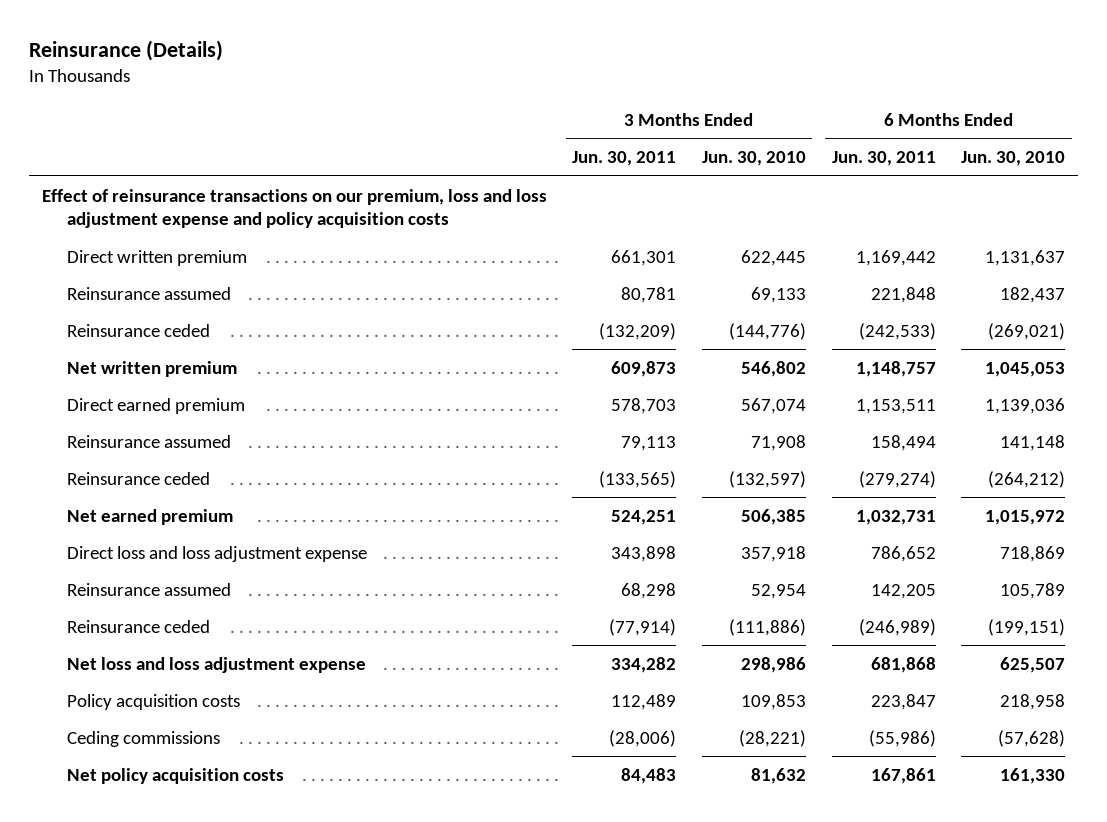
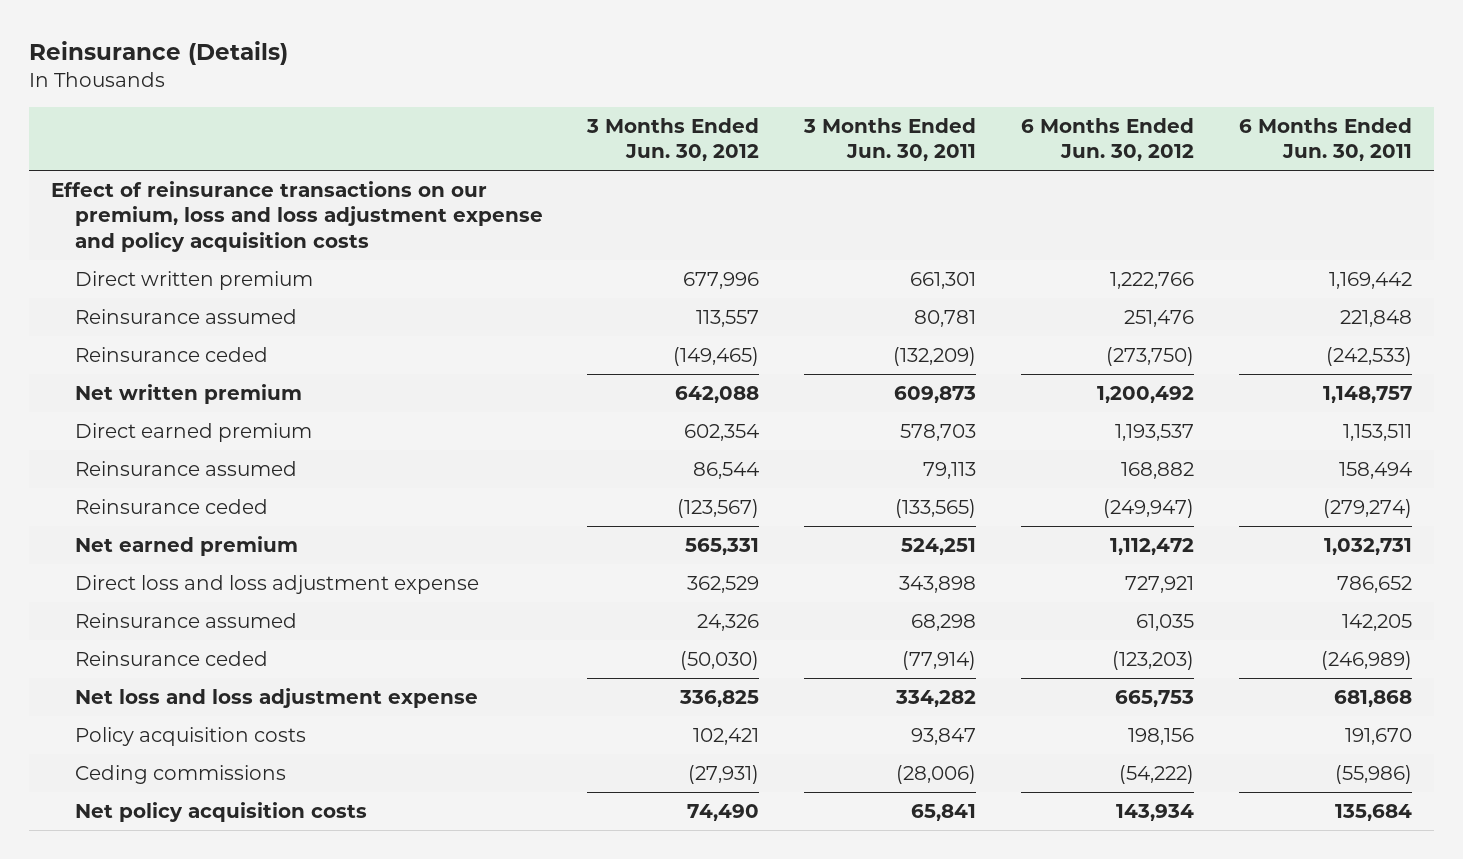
- | 3 Months Ended Jun. 30, 2011 | 3 Months Ended Jun. 30, 2010 | 6 Months Ended Jun. 30, 2011 | 6 Months Ended Jun. 30, 2010
+ | 3 Months Ended Jun. 30, 2012 | 3 Months Ended Jun. 30, 2011 | 6 Months Ended Jun. 30, 2012 | 6 Months Ended Jun. 30, 2011
- Policy acquisition costs | 112,489 | 109,853 | 223,847 | 218,958
+ Policy acquisition costs | 102,421 | 93,847 | 198,156 | 191,670
- Net policy acquisition costs | 84,483 | 81,632 | 167,861 | 161,330
+ Net policy acquisition costs | 74,490 | 65,841 | 143,934 | 135,684

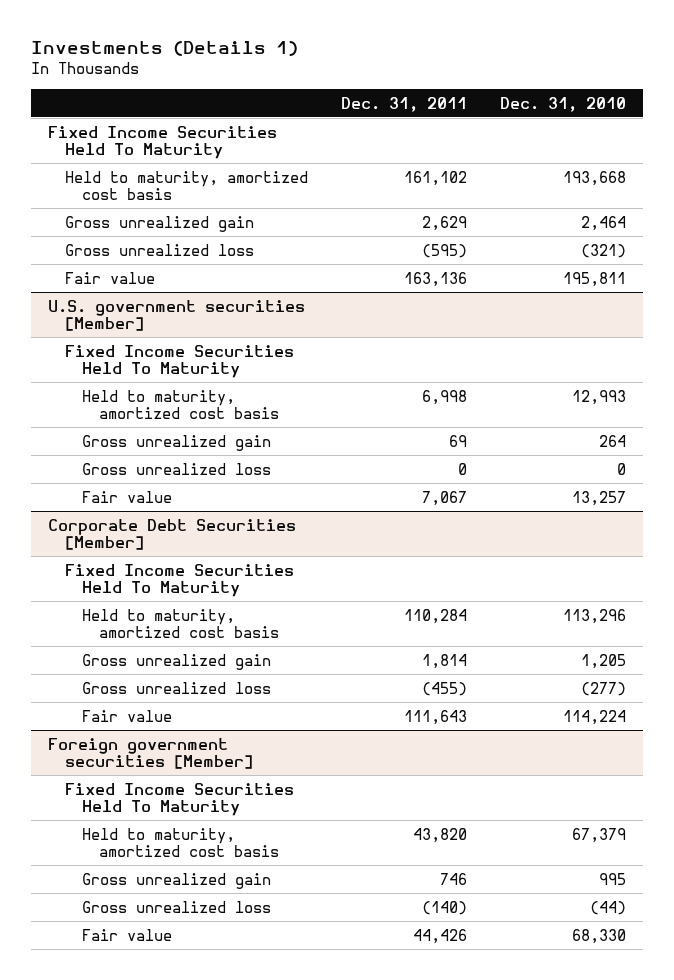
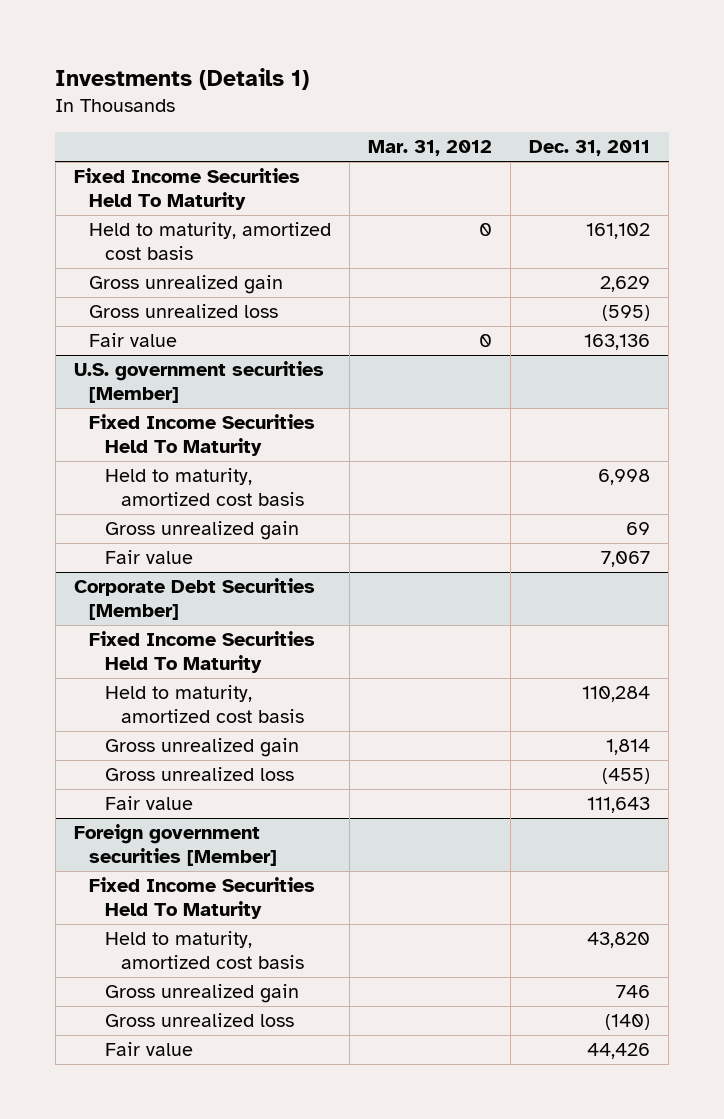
- | Dec. 31, 2011 | Dec. 31, 2010
+ | Mar. 31, 2012 | Dec. 31, 2011
@ U.S. government securities [Member]
- Gross unrealized loss | 0 | 0

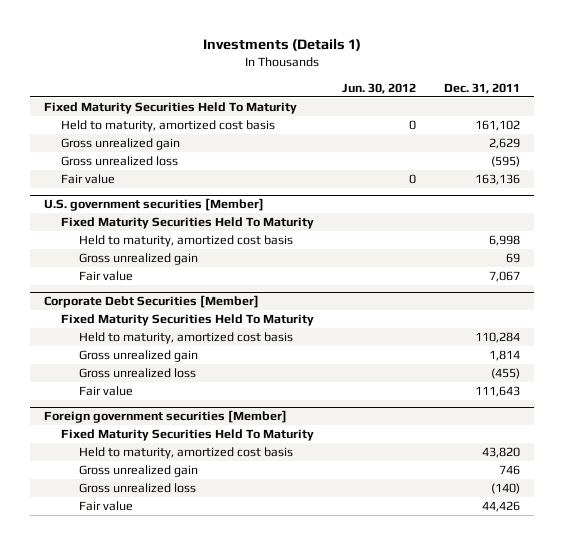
- | Mar. 31, 2012 | Dec. 31, 2011
+ | Jun. 30, 2012 | Dec. 31, 2011
- Fixed Income Securities Held To Maturity
+ Fixed Maturity Securities Held To Maturity
@ U.S. government securities [Member]
- Fixed Income Securities Held To Maturity
+ Fixed Maturity Securities Held To Maturity
@ Corporate Debt Securities [Member]
- Fixed Income Securities Held To Maturity
+ Fixed Maturity Securities Held To Maturity
@ Foreign government securities [Member]
- Fixed Income Securities Held To Maturity
+ Fixed Maturity Securities Held To Maturity

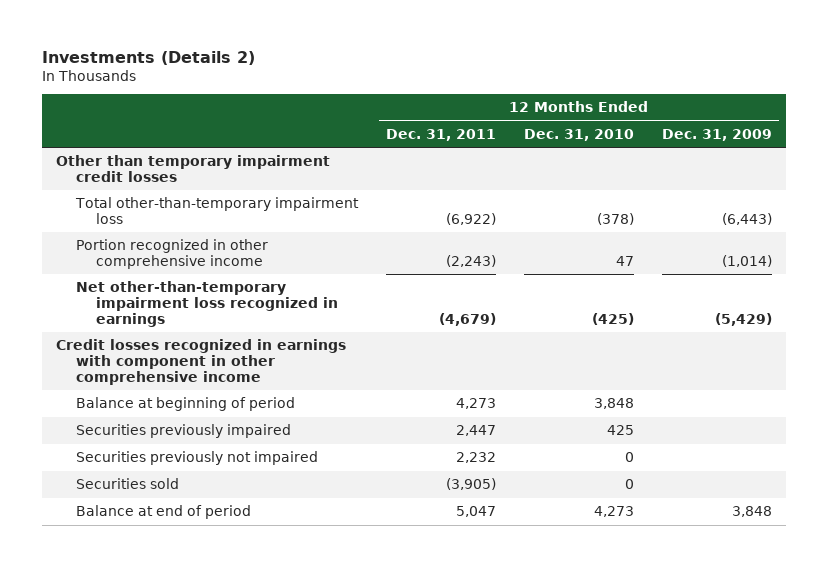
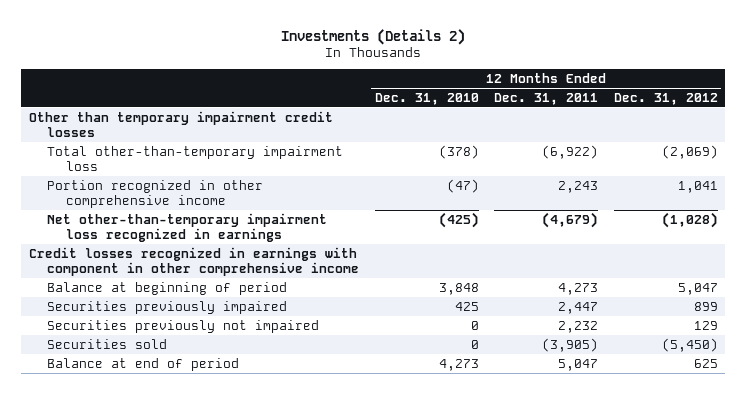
- | 12 Months Ended Dec. 31, 2011 | 12 Months Ended Dec. 31, 2010 | 12 Months Ended Dec. 31, 2009
+ | 12 Months Ended Dec. 31, 2010 | 12 Months Ended Dec. 31, 2011 | 12 Months Ended Dec. 31, 2012
- Portion recognized in other comprehensive income | (2,243) | 47 | (1,014)
+ Portion recognized in other comprehensive income | (47) | 2,243 | 1,041

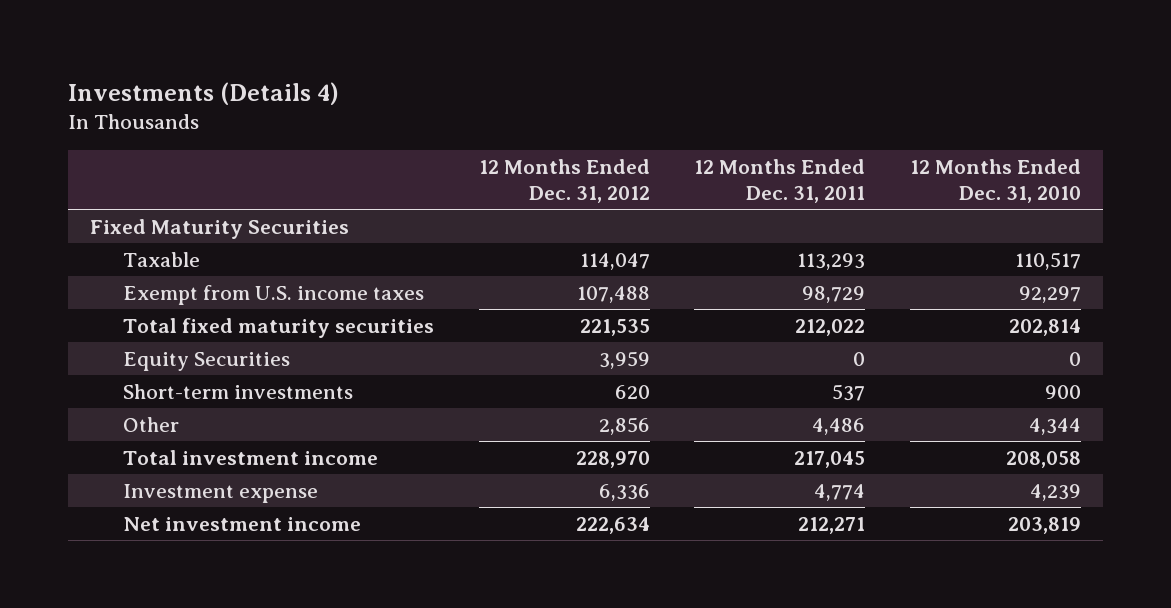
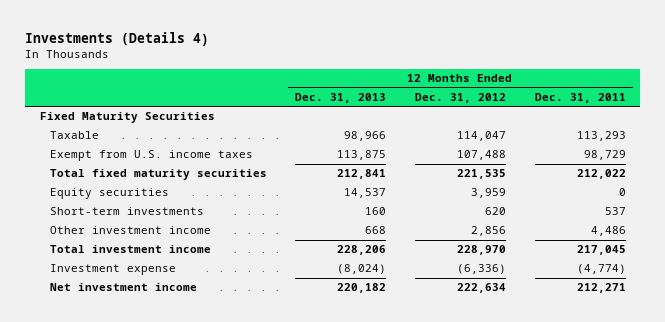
- | 12 Months Ended Dec. 31, 2012 | 12 Months Ended Dec. 31, 2011 | 12 Months Ended Dec. 31, 2010
+ | 12 Months Ended Dec. 31, 2013 | 12 Months Ended Dec. 31, 2012 | 12 Months Ended Dec. 31, 2011
- Equity Securities | 3,959 | 0 | 0
+ Equity securities | 14,537 | 3,959 | 0
- Other | 2,856 | 4,486 | 4,344
+ Other investment income | 668 | 2,856 | 4,486
- Investment expense | 6,336 | 4,774 | 4,239
+ Investment expense | (8,024) | (6,336) | (4,774)

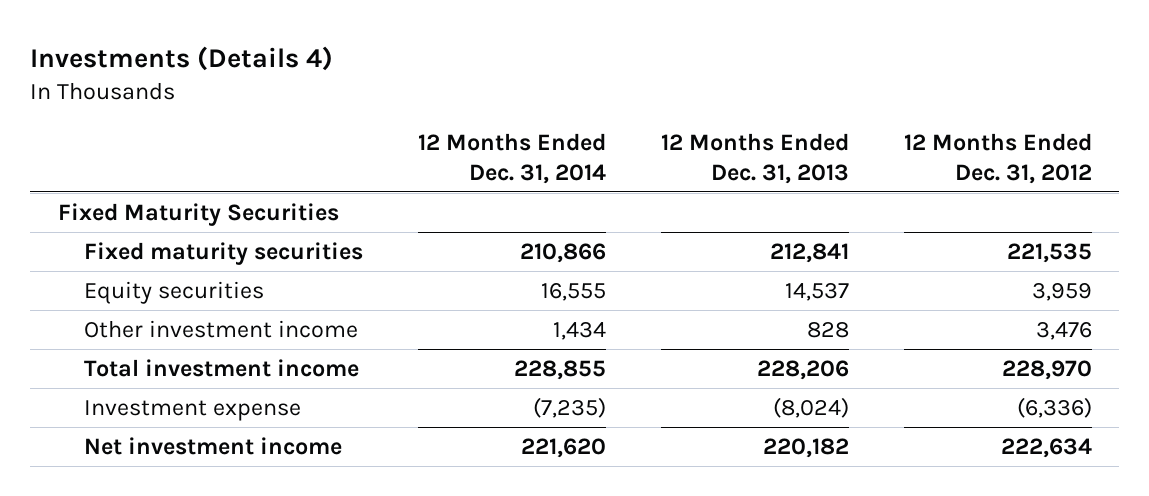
- | 12 Months Ended Dec. 31, 2013 | 12 Months Ended Dec. 31, 2012 | 12 Months Ended Dec. 31, 2011
+ | 12 Months Ended Dec. 31, 2014 | 12 Months Ended Dec. 31, 2013 | 12 Months Ended Dec. 31, 2012
- Taxable | 98,966 | 114,047 | 113,293
- Exempt from U.S. income taxes | 113,875 | 107,488 | 98,729
- Total fixed maturity securities | 212,841 | 221,535 | 212,022
+ Fixed maturity securities | 210,866 | 212,841 | 221,535
- Short-term investments | 160 | 620 | 537
- Other investment income | 668 | 2,856 | 4,486
+ Other investment income | 1,434 | 828 | 3,476

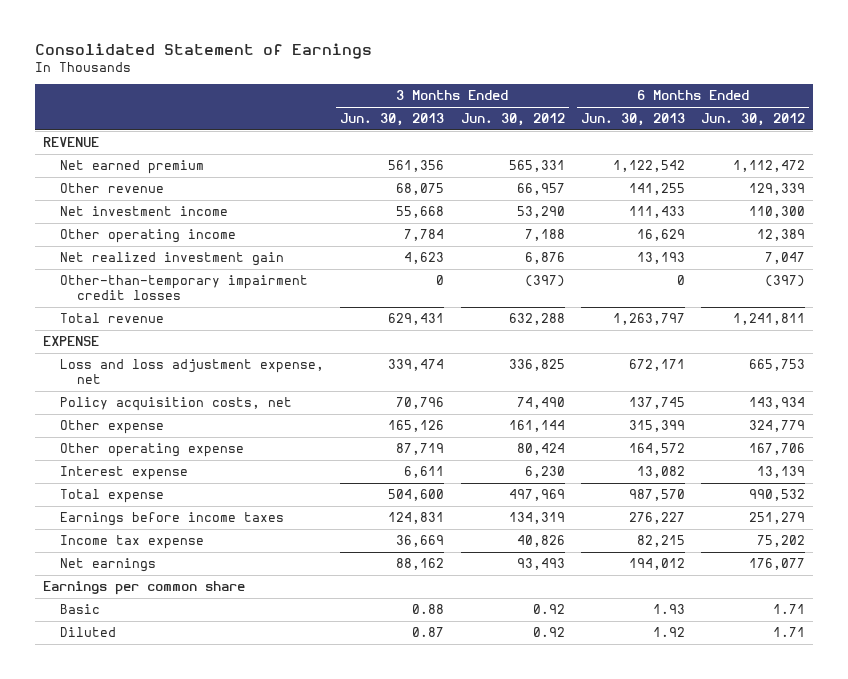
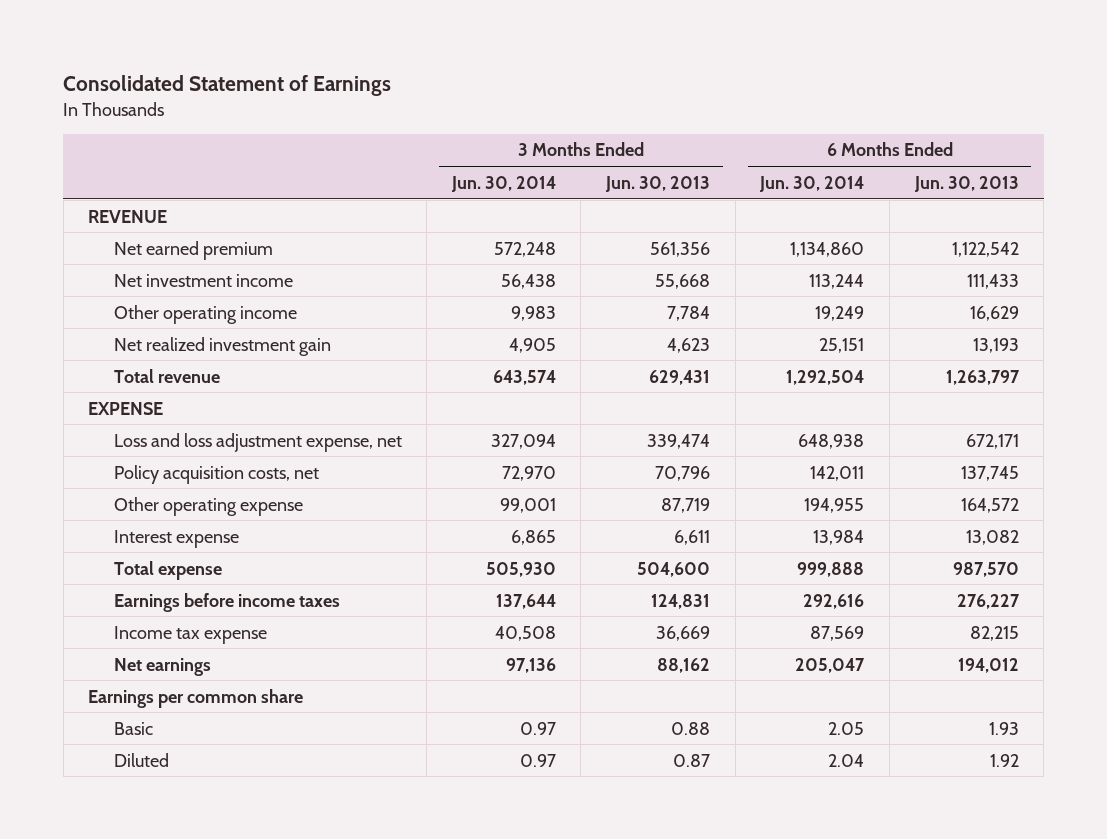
- | 3 Months Ended Jun. 30, 2013 | 3 Months Ended Jun. 30, 2012 | 6 Months Ended Jun. 30, 2013 | 6 Months Ended Jun. 30, 2012
+ | 3 Months Ended Jun. 30, 2014 | 3 Months Ended Jun. 30, 2013 | 6 Months Ended Jun. 30, 2014 | 6 Months Ended Jun. 30, 2013
- Other revenue | 68,075 | 66,957 | 141,255 | 129,339
- Other-than-temporary impairment credit losses | 0 | (397) | 0 | (397)
- Other expense | 165,126 | 161,144 | 315,399 | 324,779

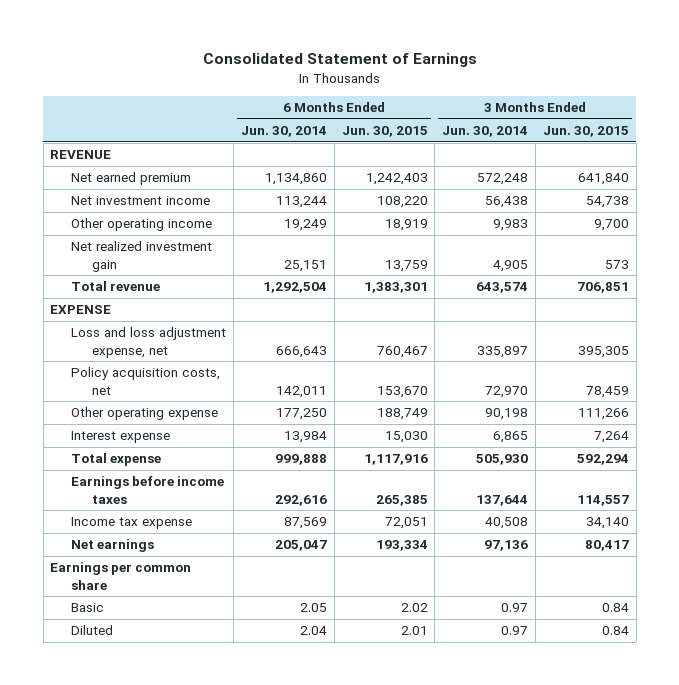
- | 3 Months Ended Jun. 30, 2014 | 3 Months Ended Jun. 30, 2013 | 6 Months Ended Jun. 30, 2014 | 6 Months Ended Jun. 30, 2013
+ | 6 Months Ended Jun. 30, 2014 | 6 Months Ended Jun. 30, 2015 | 3 Months Ended Jun. 30, 2014 | 3 Months Ended Jun. 30, 2015
- Loss and loss adjustment expense, net | 327,094 | 339,474 | 648,938 | 672,171
+ Loss and loss adjustment expense, net | 666,643 | 760,467 | 335,897 | 395,305
- Other operating expense | 99,001 | 87,719 | 194,955 | 164,572
+ Other operating expense | 177,250 | 188,749 | 90,198 | 111,266

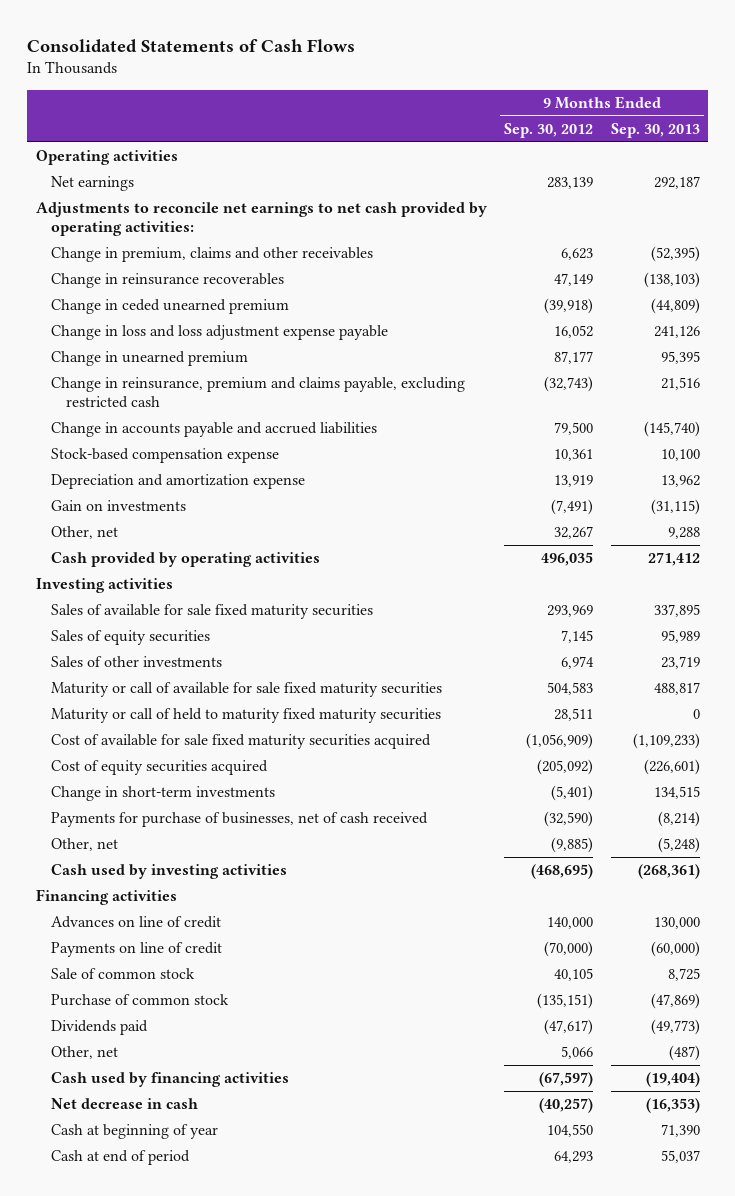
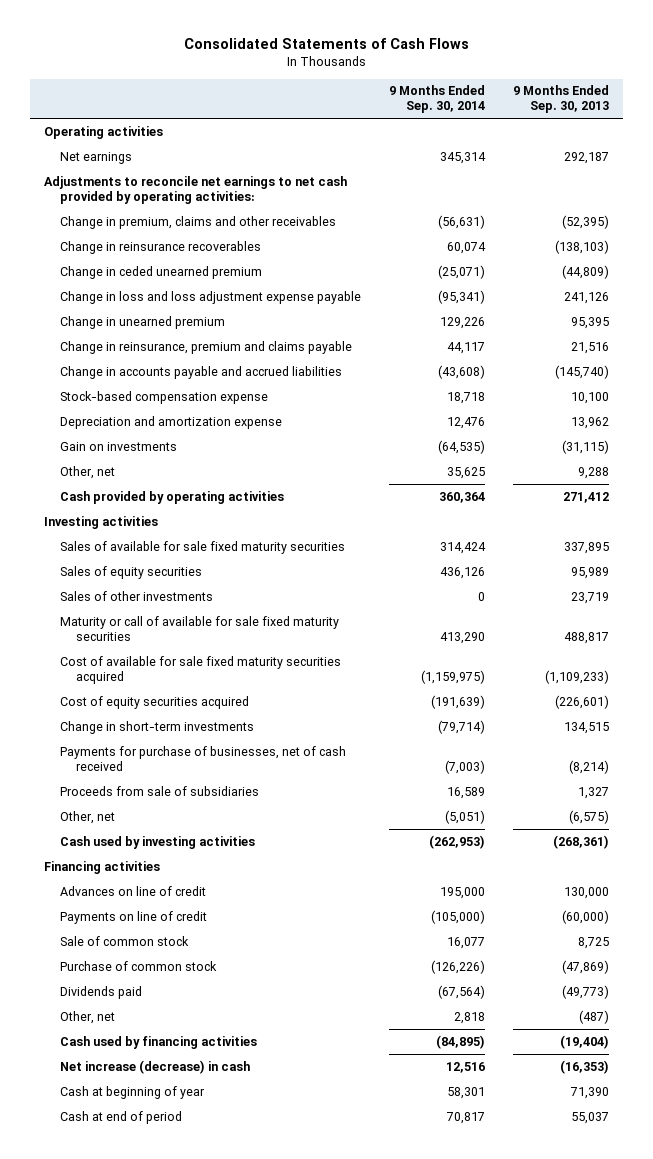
- | 9 Months Ended Sep. 30, 2012 | 9 Months Ended Sep. 30, 2013
+ | 9 Months Ended Sep. 30, 2014 | 9 Months Ended Sep. 30, 2013
- Change in reinsurance, premium and claims payable, excluding restricted cash | (32,743) | 21,516
+ Change in reinsurance, premium and claims payable | 44,117 | 21,516
- Maturity or call of held to maturity fixed maturity securities | 28,511 | 0
- Other, net | (9,885) | (5,248)
+ Proceeds from sale of subsidiaries | 16,589 | 1,327
+ Other, net | (5,051) | (6,575)
- Net decrease in cash | (40,257) | (16,353)
+ Net increase (decrease) in cash | 12,516 | (16,353)

